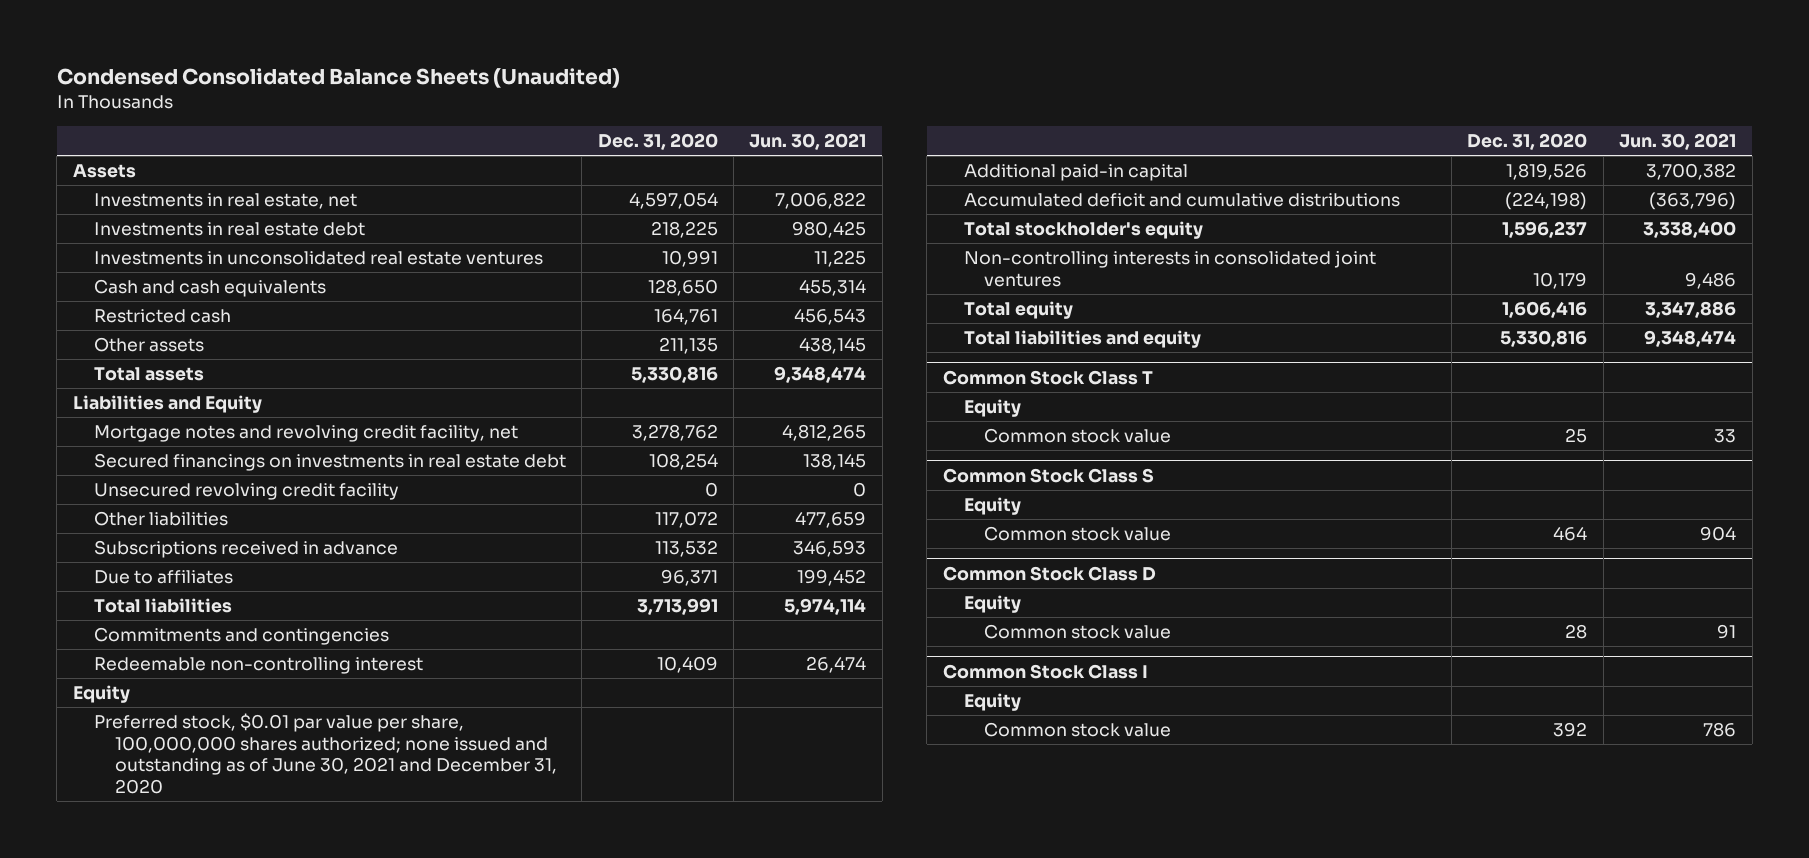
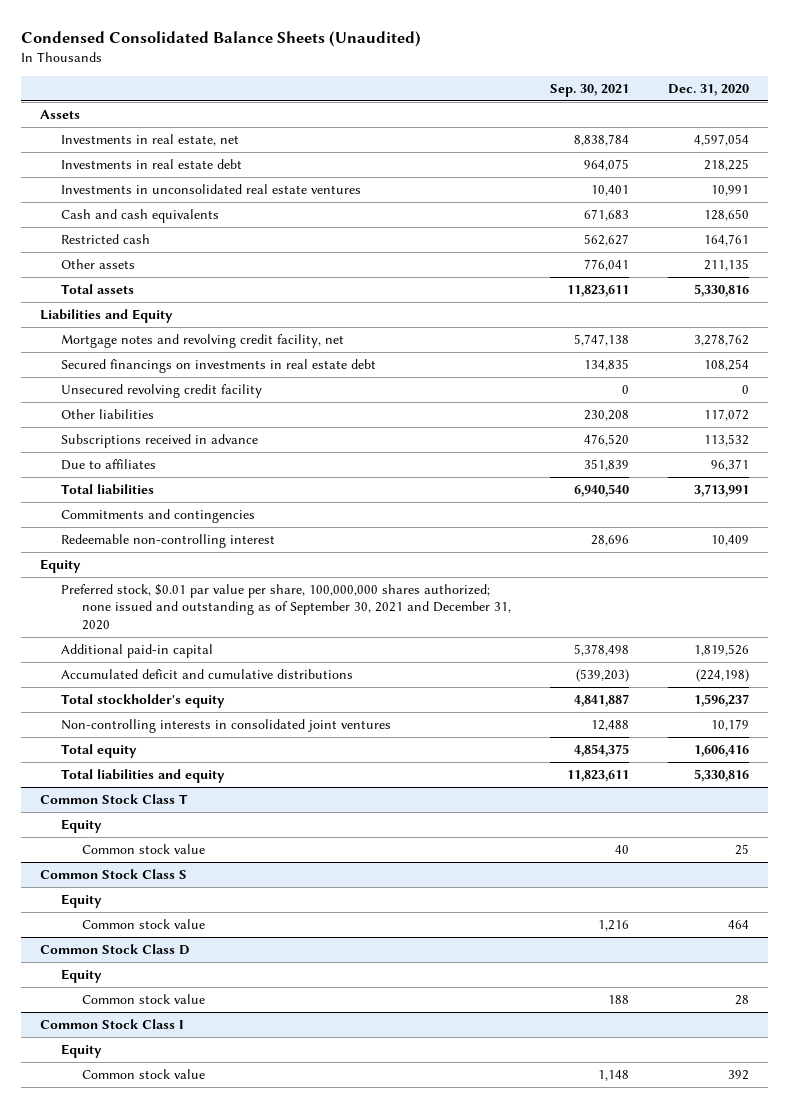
- | Dec. 31, 2020 | Jun. 30, 2021
+ | Sep. 30, 2021 | Dec. 31, 2020
- Preferred stock, $0.01 par value per share, 100,000,000 shares authorized; none issued and outstanding as of June 30, 2021 and December 31, 2020
+ Preferred stock, $0.01 par value per share, 100,000,000 shares authorized; none issued and outstanding as of September 30, 2021 and December 31, 2020

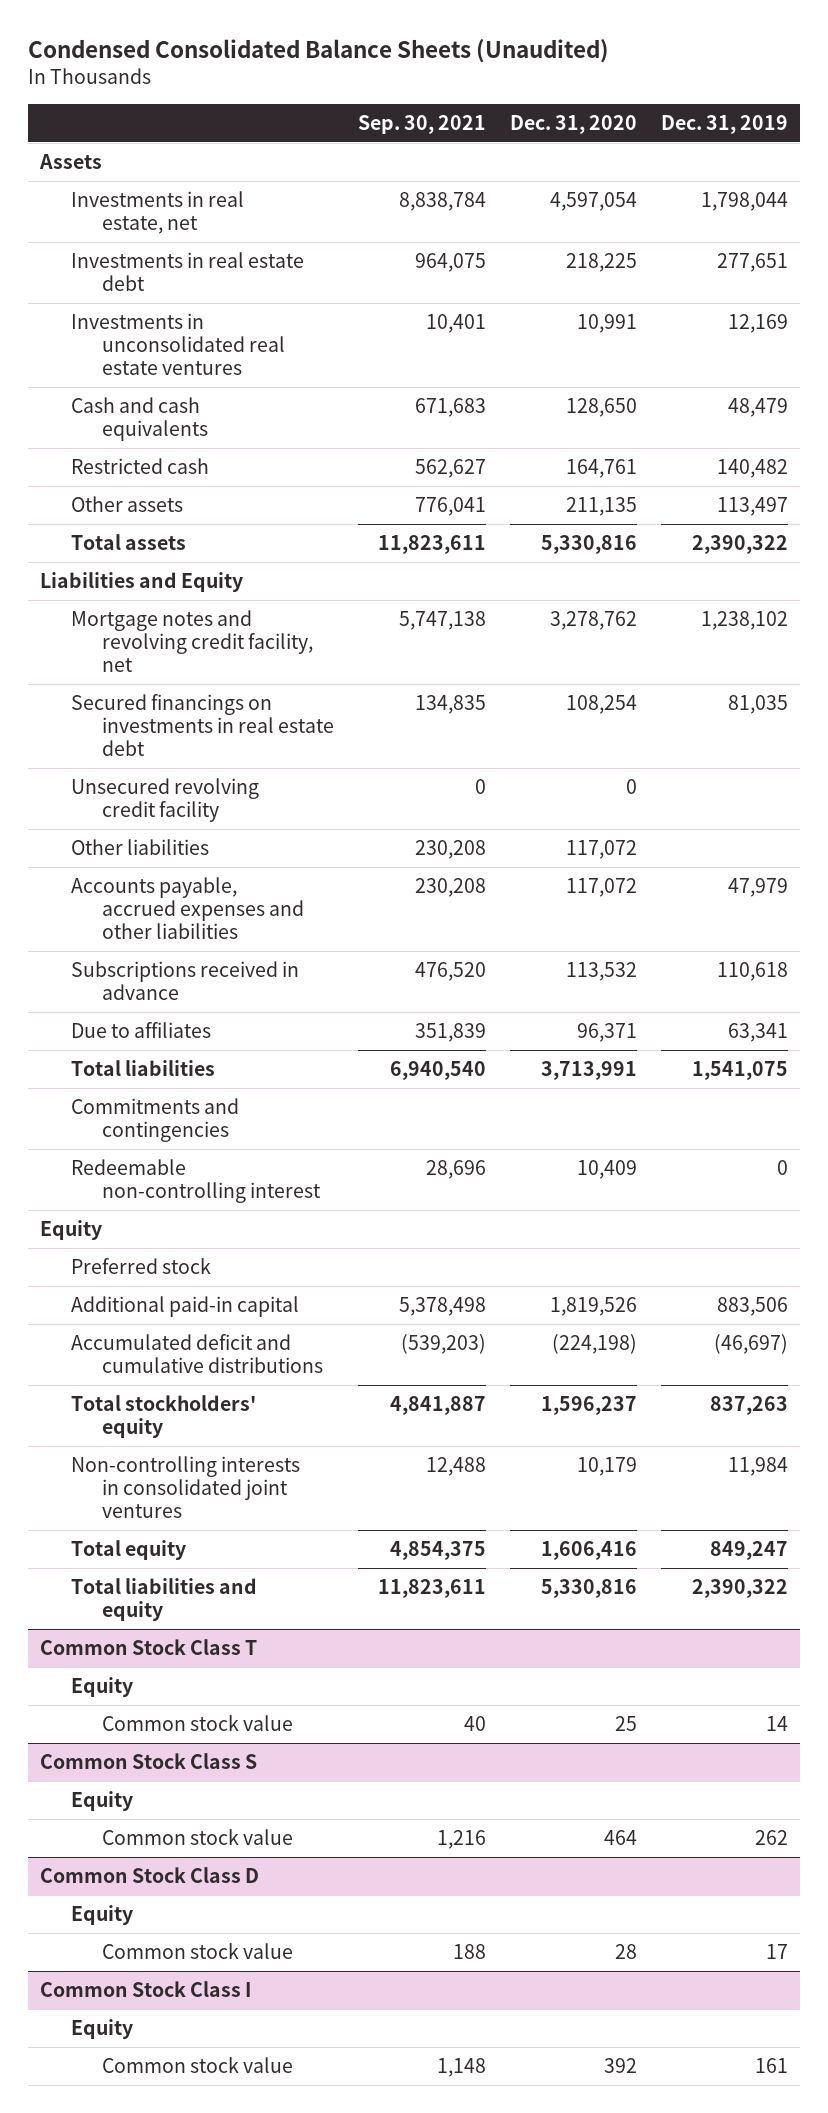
- | Sep. 30, 2021 | Dec. 31, 2020
+ | Sep. 30, 2021 | Dec. 31, 2020 | Dec. 31, 2019
+ Accounts payable, accrued expenses and other liabilities | 230,208 | 117,072 | 47,979
- Preferred stock, $0.01 par value per share, 100,000,000 shares authorized; none issued and outstanding as of September 30, 2021 and December 31, 2020
+ Preferred stock
- Total stockholder's equity | 4,841,887 | 1,596,237
+ Total stockholders' equity | 4,841,887 | 1,596,237 | 837,263

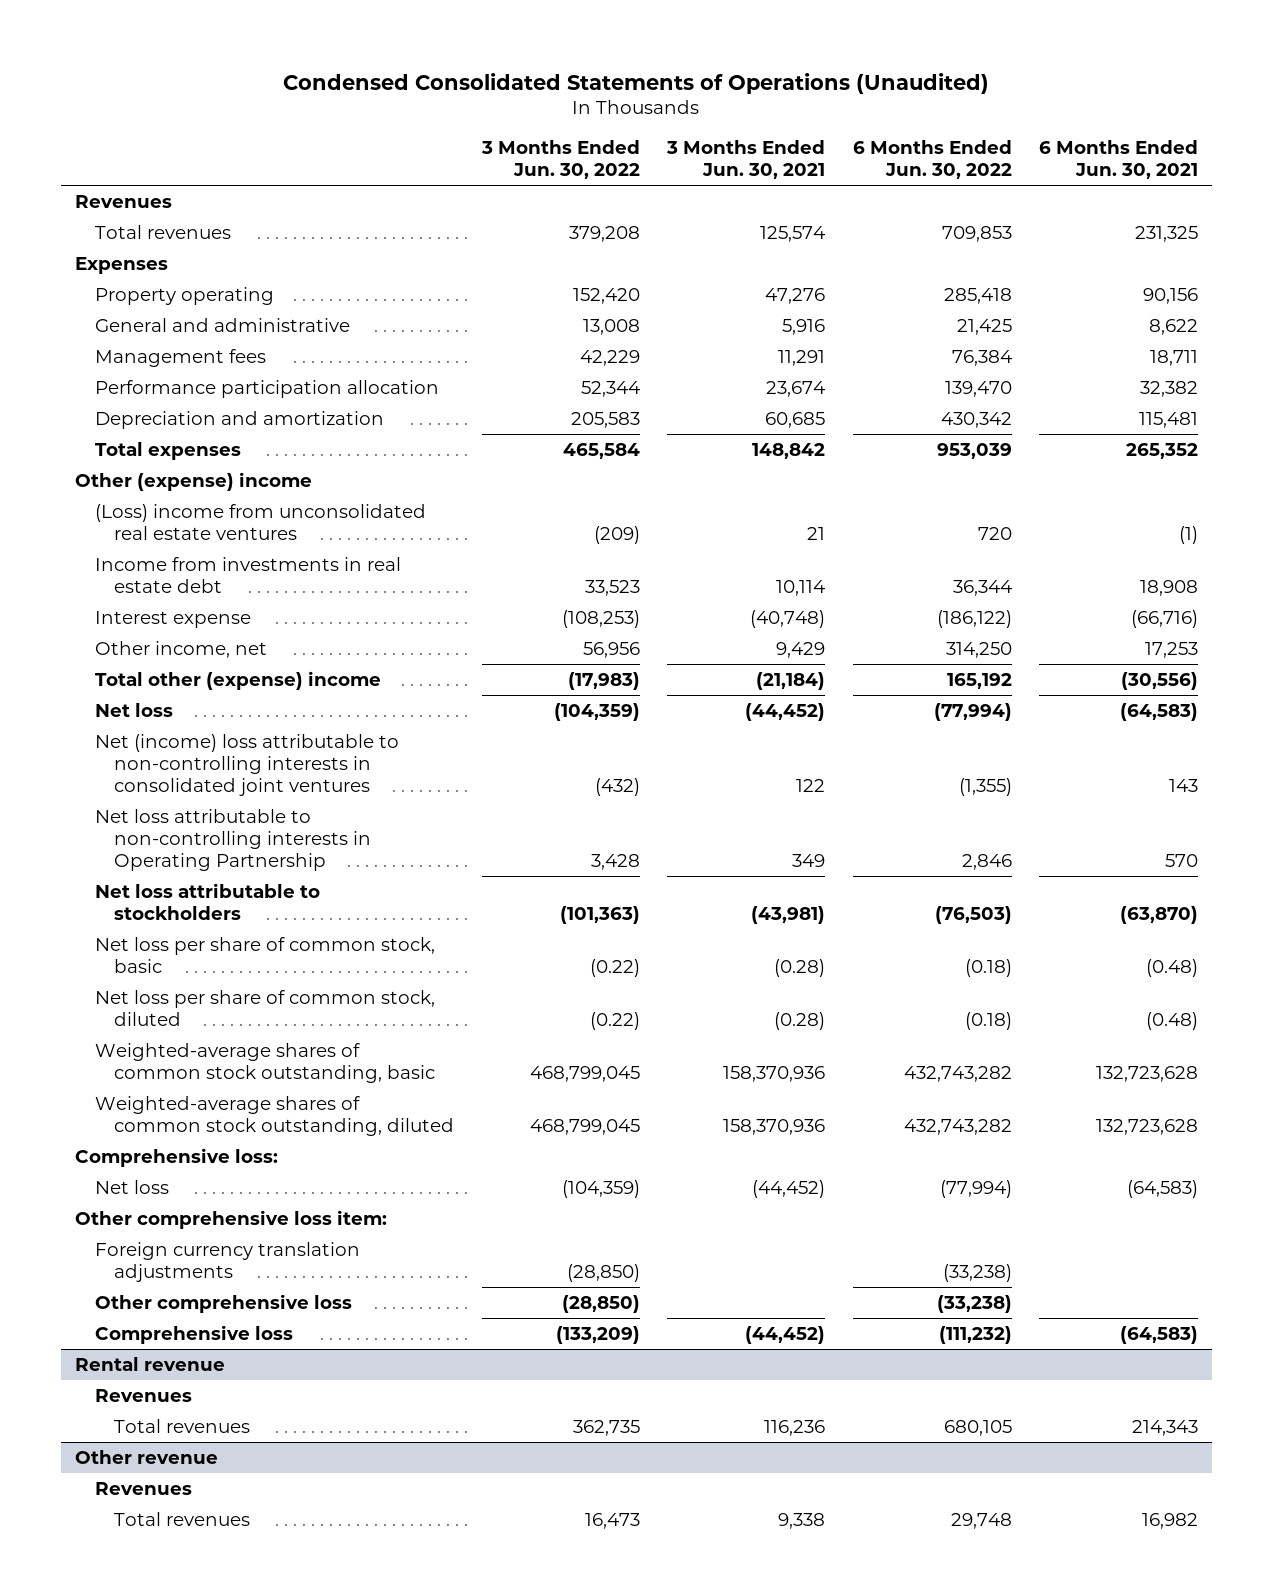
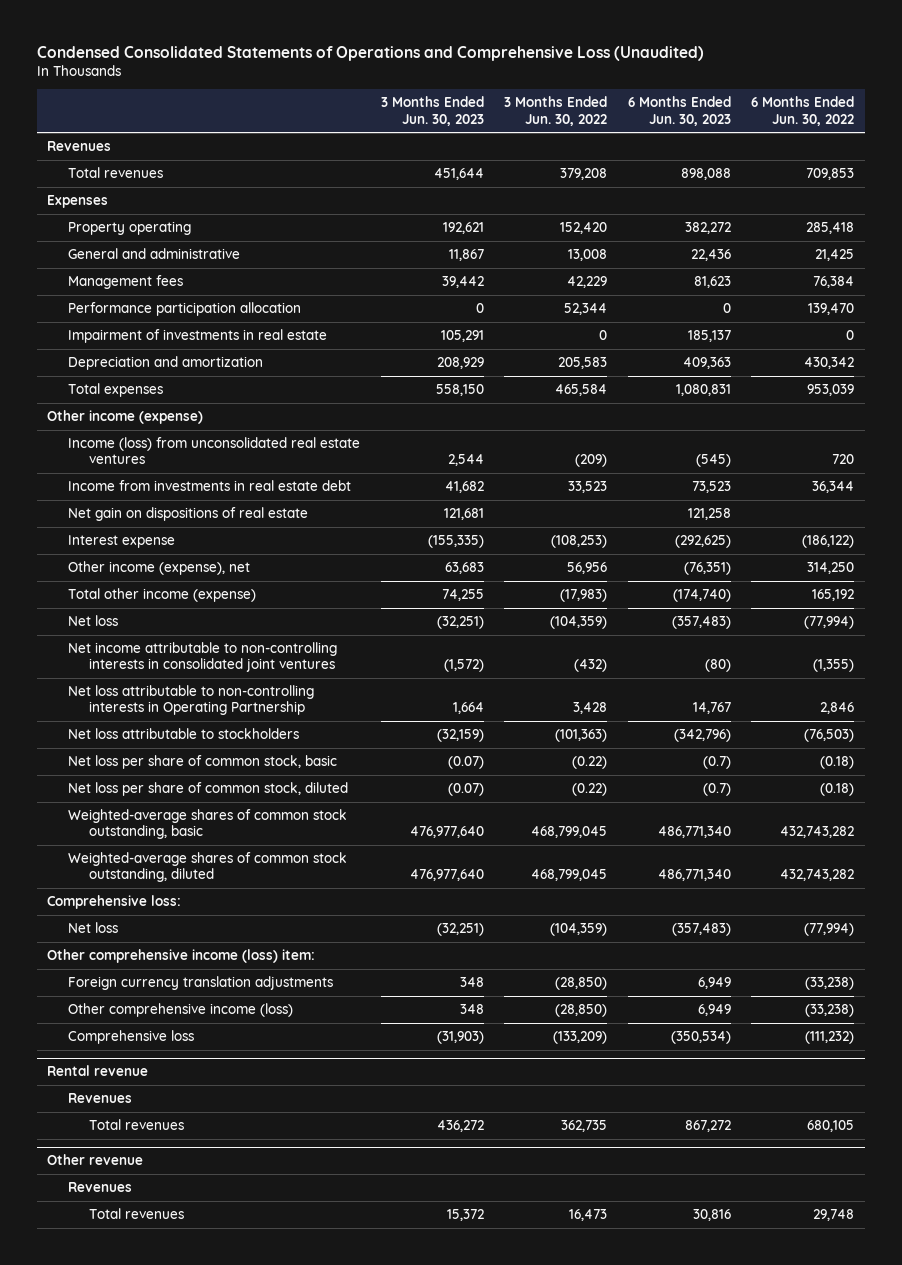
- Condensed Consolidated Statements of Operations (Unaudited)
+ Condensed Consolidated Statements of Operations and Comprehensive Loss (Unaudited)
- | 3 Months Ended Jun. 30, 2022 | 3 Months Ended Jun. 30, 2021 | 6 Months Ended Jun. 30, 2022 | 6 Months Ended Jun. 30, 2021
+ | 3 Months Ended Jun. 30, 2023 | 3 Months Ended Jun. 30, 2022 | 6 Months Ended Jun. 30, 2023 | 6 Months Ended Jun. 30, 2022
+ Impairment of investments in real estate | 105,291 | 0 | 185,137 | 0
- Other (expense) income
- (Loss) income from unconsolidated real estate ventures | (209) | 21 | 720 | (1)
+ Other income (expense)
+ Income (loss) from unconsolidated real estate ventures | 2,544 | (209) | (545) | 720
+ Net gain on dispositions of real estate | 121,681 | | 121,258 |
- Other income, net | 56,956 | 9,429 | 314,250 | 17,253
- Total other (expense) income | (17,983) | (21,184) | 165,192 | (30,556)
+ Other income (expense), net | 63,683 | 56,956 | (76,351) | 314,250
+ Total other income (expense) | 74,255 | (17,983) | (174,740) | 165,192
- Net (income) loss attributable to non-controlling interests in consolidated joint ventures | (432) | 122 | (1,355) | 143
+ Net income attributable to non-controlling interests in consolidated joint ventures | (1,572) | (432) | (80) | (1,355)
- Other comprehensive loss item:
+ Other comprehensive income (loss) item:
- Other comprehensive loss | (28,850) | | (33,238) |
+ Other comprehensive income (loss) | 348 | (28,850) | 6,949 | (33,238)

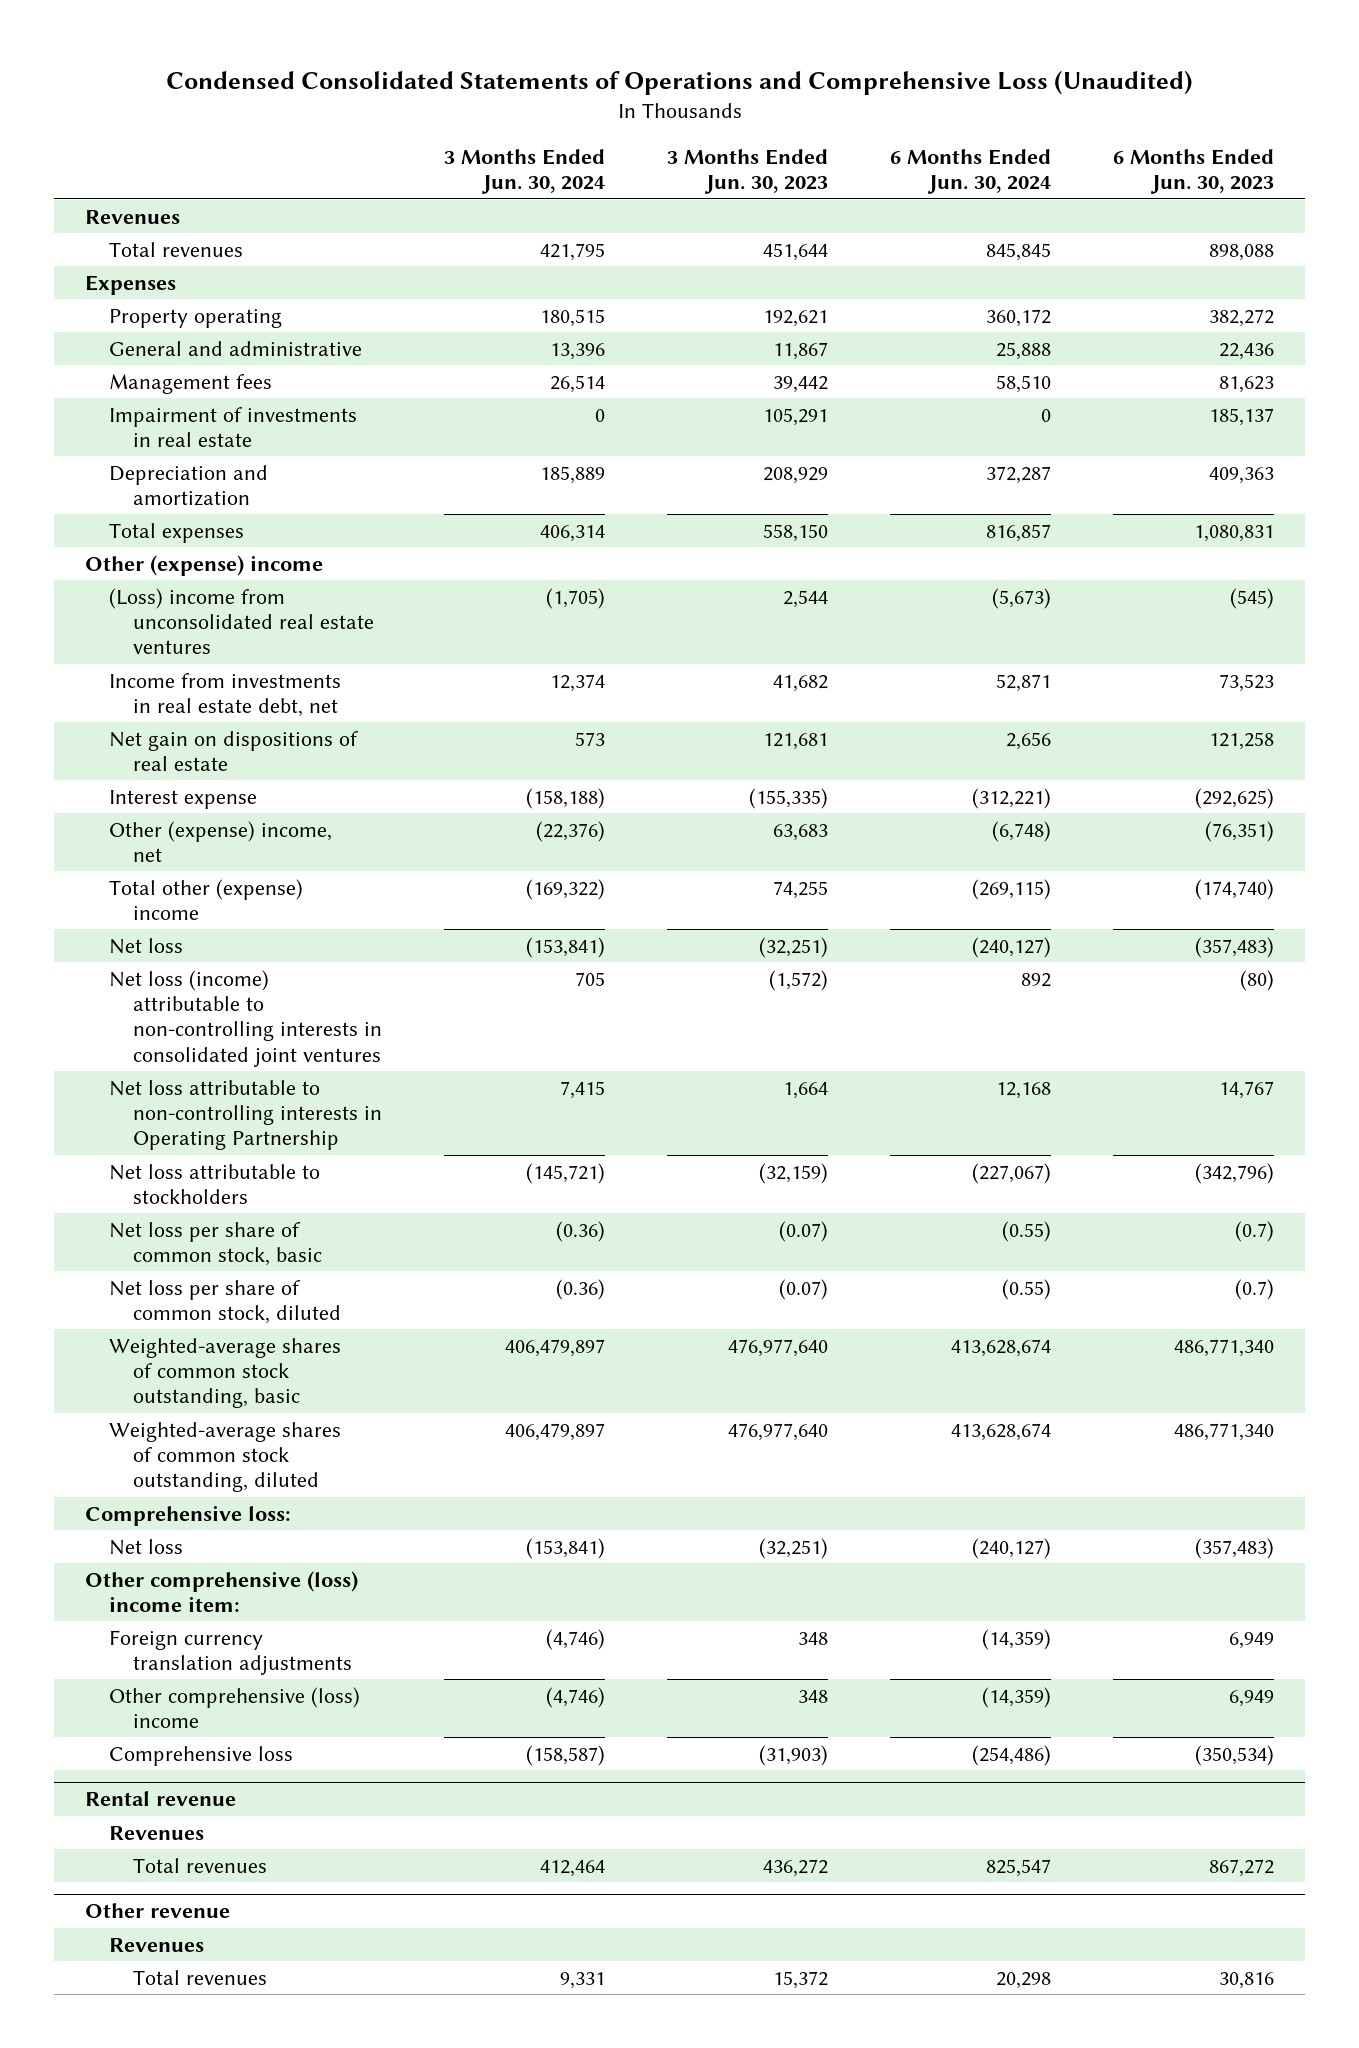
- | 3 Months Ended Jun. 30, 2023 | 3 Months Ended Jun. 30, 2022 | 6 Months Ended Jun. 30, 2023 | 6 Months Ended Jun. 30, 2022
+ | 3 Months Ended Jun. 30, 2024 | 3 Months Ended Jun. 30, 2023 | 6 Months Ended Jun. 30, 2024 | 6 Months Ended Jun. 30, 2023
- Performance participation allocation | 0 | 52,344 | 0 | 139,470
- Other income (expense)
- Income (loss) from unconsolidated real estate ventures | 2,544 | (209) | (545) | 720
- Income from investments in real estate debt | 41,682 | 33,523 | 73,523 | 36,344
+ Other (expense) income
+ (Loss) income from unconsolidated real estate ventures | (1,705) | 2,544 | (5,673) | (545)
+ Income from investments in real estate debt, net | 12,374 | 41,682 | 52,871 | 73,523
- Other income (expense), net | 63,683 | 56,956 | (76,351) | 314,250
- Total other income (expense) | 74,255 | (17,983) | (174,740) | 165,192
+ Other (expense) income, net | (22,376) | 63,683 | (6,748) | (76,351)
+ Total other (expense) income | (169,322) | 74,255 | (269,115) | (174,740)
- Net income attributable to non-controlling interests in consolidated joint ventures | (1,572) | (432) | (80) | (1,355)
+ Net loss (income) attributable to non-controlling interests in consolidated joint ventures | 705 | (1,572) | 892 | (80)
- Other comprehensive income (loss) item:
+ Other comprehensive (loss) income item:
- Other comprehensive income (loss) | 348 | (28,850) | 6,949 | (33,238)
+ Other comprehensive (loss) income | (4,746) | 348 | (14,359) | 6,949

